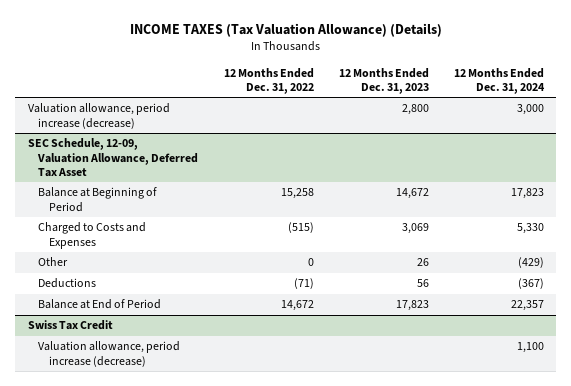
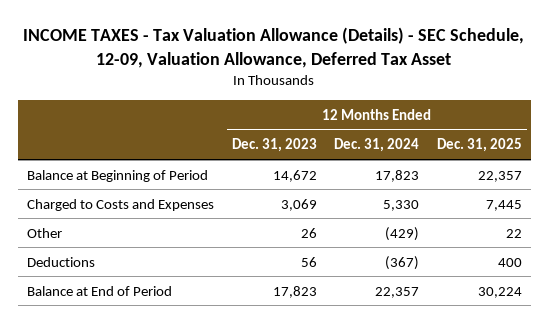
- INCOME TAXES (Tax Valuation Allowance) (Details)
+ INCOME TAXES - Tax Valuation Allowance (Details) - SEC Schedule, 12-09, Valuation Allowance, Deferred Tax Asset
- | 12 Months Ended Dec. 31, 2022 | 12 Months Ended Dec. 31, 2023 | 12 Months Ended Dec. 31, 2024
+ | 12 Months Ended Dec. 31, 2023 | 12 Months Ended Dec. 31, 2024 | 12 Months Ended Dec. 31, 2025
- Valuation allowance, period increase (decrease) | | 2,800 | 3,000
- SEC Schedule, 12-09, Valuation Allowance, Deferred Tax Asset
- Swiss Tax Credit
- Valuation allowance, period increase (decrease) | | | 1,100

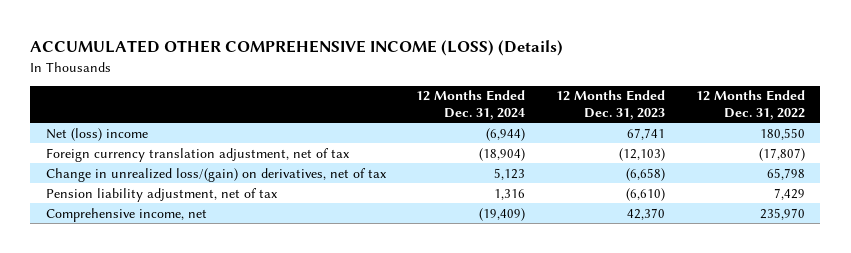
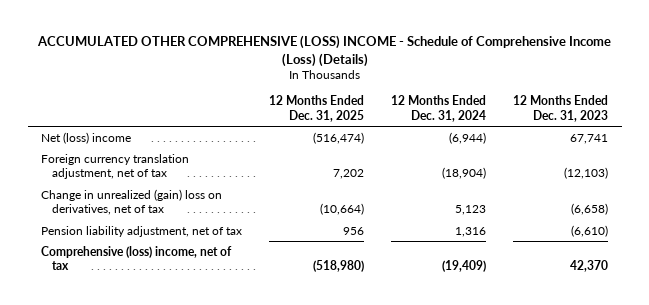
- ACCUMULATED OTHER COMPREHENSIVE INCOME (LOSS) (Details)
+ ACCUMULATED OTHER COMPREHENSIVE (LOSS) INCOME - Schedule of Comprehensive Income (Loss) (Details)
- | 12 Months Ended Dec. 31, 2024 | 12 Months Ended Dec. 31, 2023 | 12 Months Ended Dec. 31, 2022
+ | 12 Months Ended Dec. 31, 2025 | 12 Months Ended Dec. 31, 2024 | 12 Months Ended Dec. 31, 2023
- Change in unrealized loss/(gain) on derivatives, net of tax | 5,123 | (6,658) | 65,798
+ Change in unrealized (gain) loss on derivatives, net of tax | (10,664) | 5,123 | (6,658)
- Comprehensive income, net | (19,409) | 42,370 | 235,970
+ Comprehensive (loss) income, net of tax | (518,980) | (19,409) | 42,370

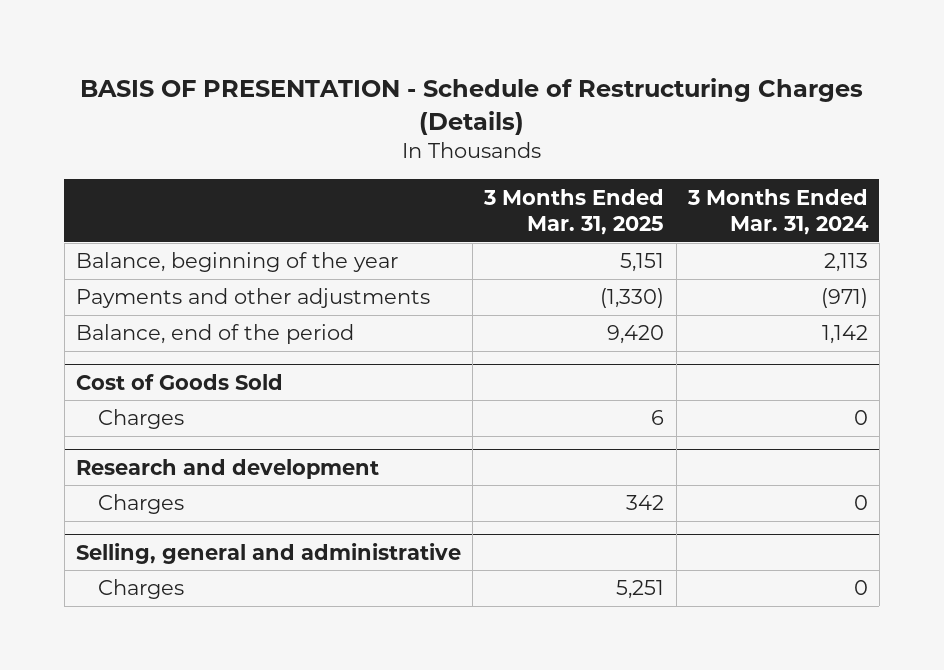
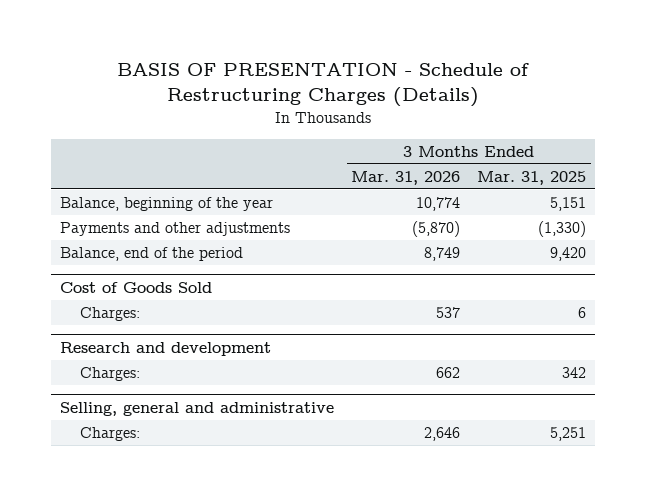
- | 3 Months Ended Mar. 31, 2025 | 3 Months Ended Mar. 31, 2024
+ | 3 Months Ended Mar. 31, 2026 | 3 Months Ended Mar. 31, 2025
@ Cost of Goods Sold
- Charges | 6 | 0
+ Charges: | 537 | 6
@ Research and development
- Charges | 342 | 0
+ Charges: | 662 | 342
@ Selling, general and administrative
- Charges | 5,251 | 0
+ Charges: | 2,646 | 5,251

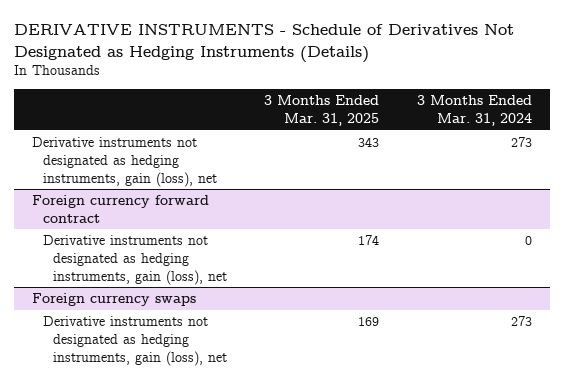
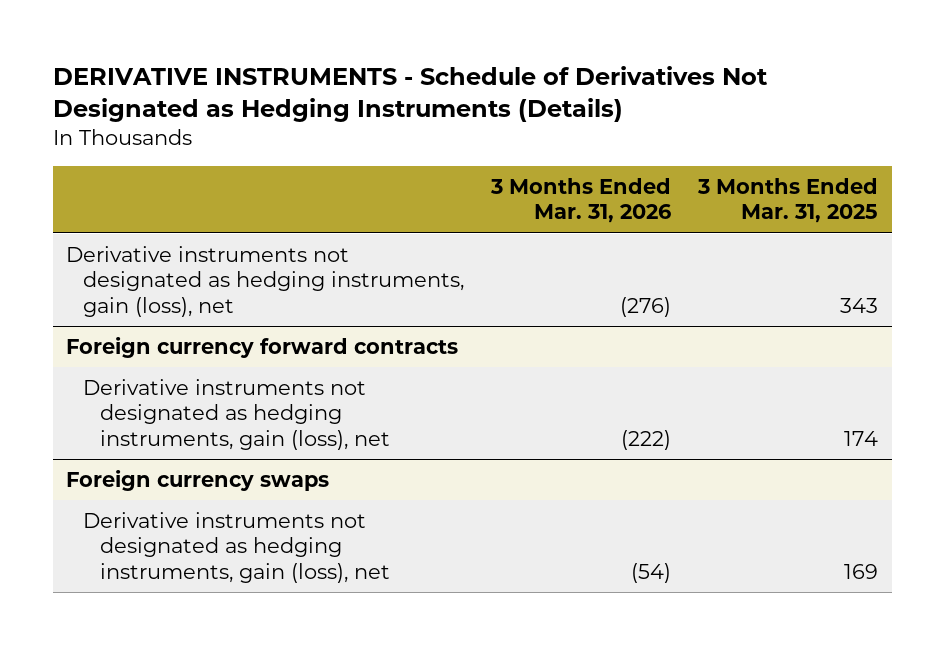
- | 3 Months Ended Mar. 31, 2025 | 3 Months Ended Mar. 31, 2024
+ | 3 Months Ended Mar. 31, 2026 | 3 Months Ended Mar. 31, 2025
- Foreign currency forward contract
+ Foreign currency forward contracts

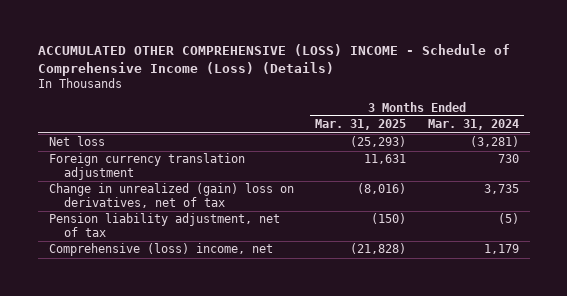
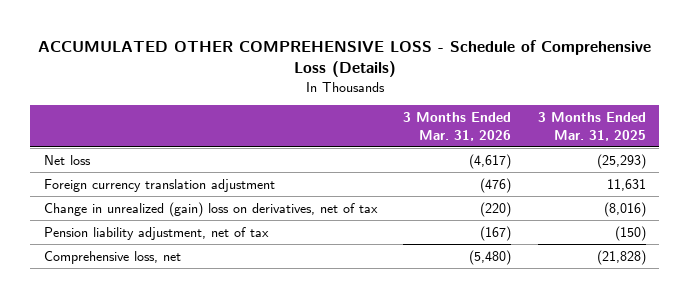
- ACCUMULATED OTHER COMPREHENSIVE (LOSS) INCOME - Schedule of Comprehensive Income (Loss) (Details)
+ ACCUMULATED OTHER COMPREHENSIVE LOSS - Schedule of Comprehensive Loss (Details)
- | 3 Months Ended Mar. 31, 2025 | 3 Months Ended Mar. 31, 2024
+ | 3 Months Ended Mar. 31, 2026 | 3 Months Ended Mar. 31, 2025
- Comprehensive (loss) income, net | (21,828) | 1,179
+ Comprehensive loss, net | (5,480) | (21,828)

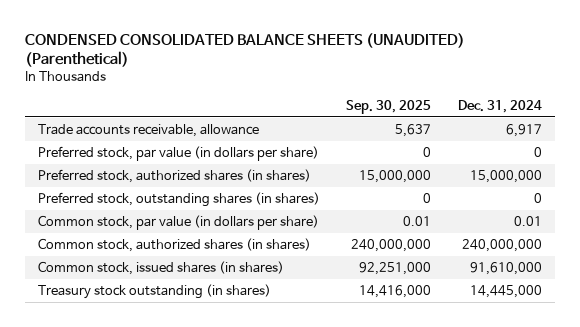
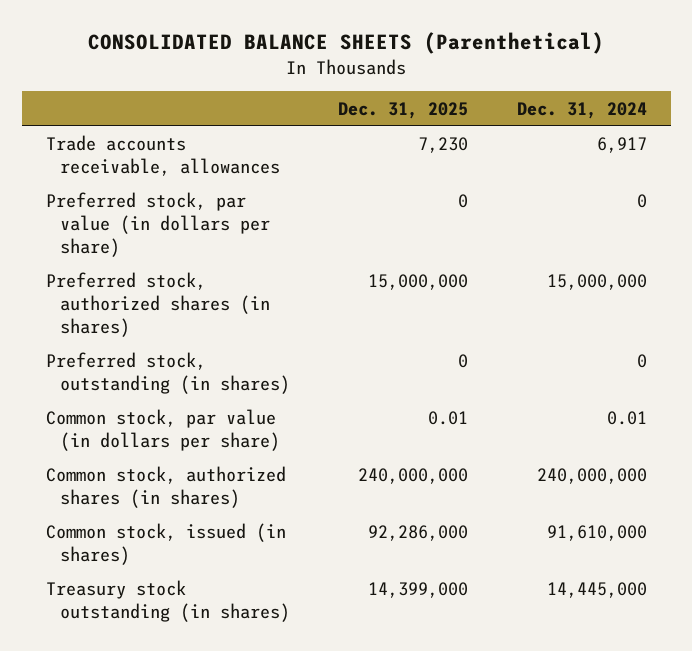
- CONDENSED CONSOLIDATED BALANCE SHEETS (UNAUDITED) (Parenthetical)
+ CONSOLIDATED BALANCE SHEETS (Parenthetical)
- | Sep. 30, 2025 | Dec. 31, 2024
+ | Dec. 31, 2025 | Dec. 31, 2024
- Trade accounts receivable, allowance | 5,637 | 6,917
+ Trade accounts receivable, allowances | 7,230 | 6,917
- Preferred stock, outstanding shares (in shares) | 0 | 0
+ Preferred stock, outstanding (in shares) | 0 | 0
- Common stock, issued shares (in shares) | 92,251,000 | 91,610,000
+ Common stock, issued (in shares) | 92,286,000 | 91,610,000

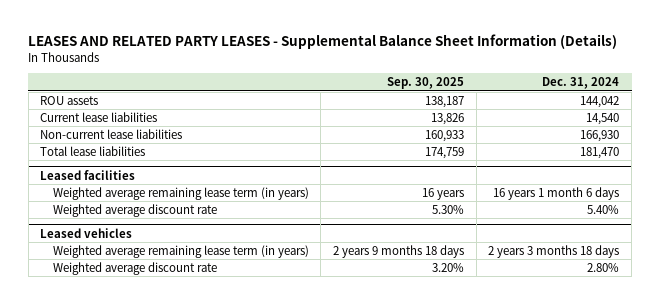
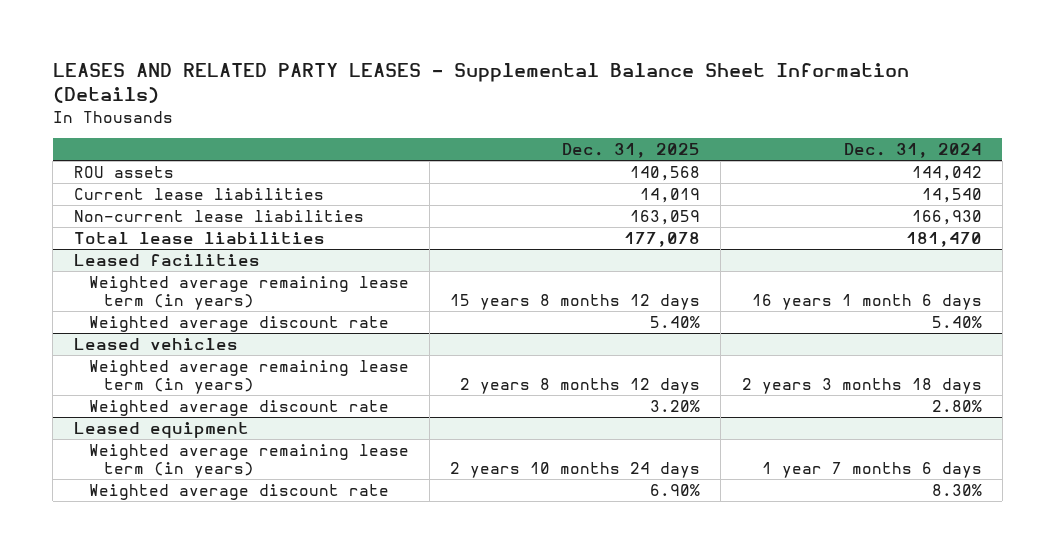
- | Sep. 30, 2025 | Dec. 31, 2024
+ | Dec. 31, 2025 | Dec. 31, 2024
+ Leased equipment
+ Weighted average remaining lease term (in years) | 2 years 10 months 24 days | 1 year 7 months 6 days
+ Weighted average discount rate | 6.90% | 8.30%

